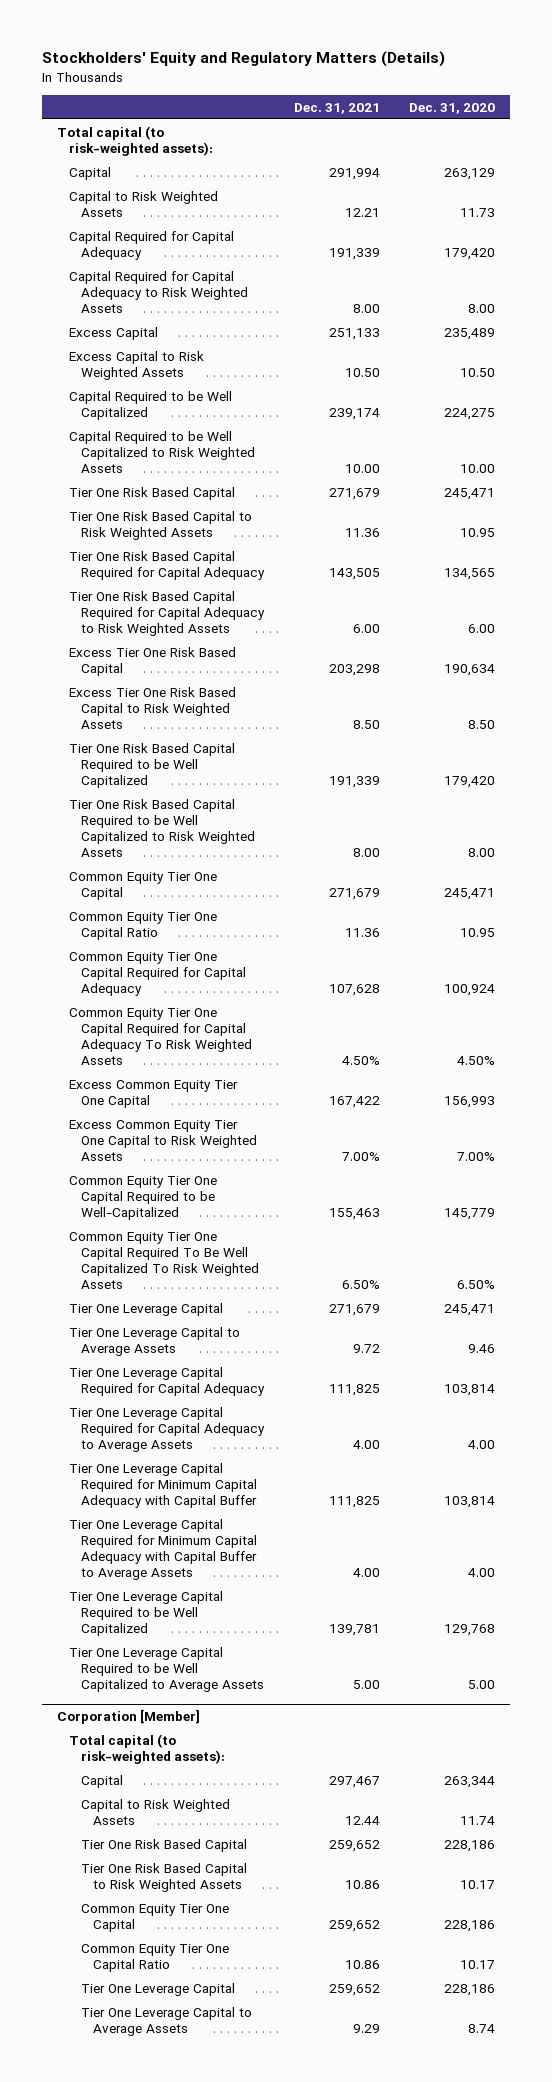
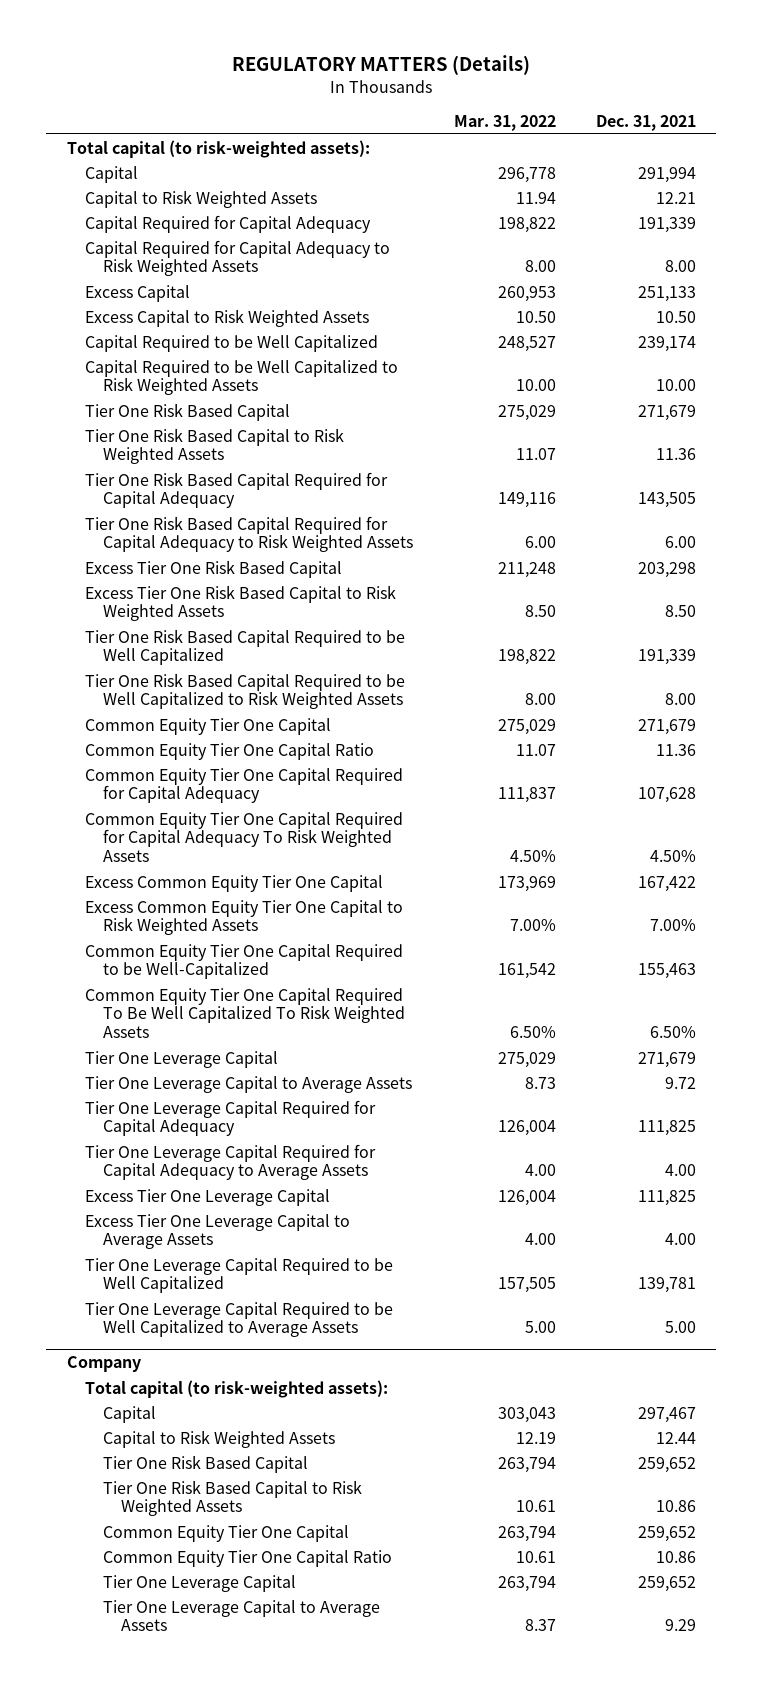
- Stockholders' Equity and Regulatory Matters (Details)
+ REGULATORY MATTERS (Details)
- | Dec. 31, 2021 | Dec. 31, 2020
+ | Mar. 31, 2022 | Dec. 31, 2021
- Tier One Leverage Capital Required for Minimum Capital Adequacy with Capital Buffer | 111,825 | 103,814
- Tier One Leverage Capital Required for Minimum Capital Adequacy with Capital Buffer to Average Assets | 4.00 | 4.00
+ Excess Tier One Leverage Capital | 126,004 | 111,825
+ Excess Tier One Leverage Capital to Average Assets | 4.00 | 4.00
- Corporation [Member]
+ Company

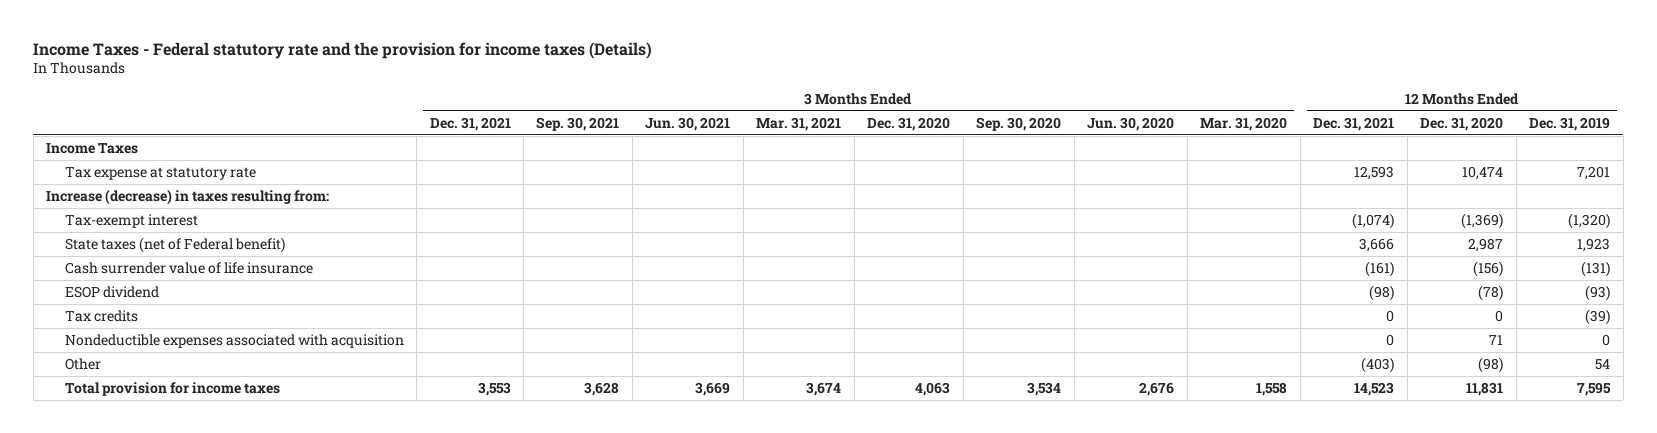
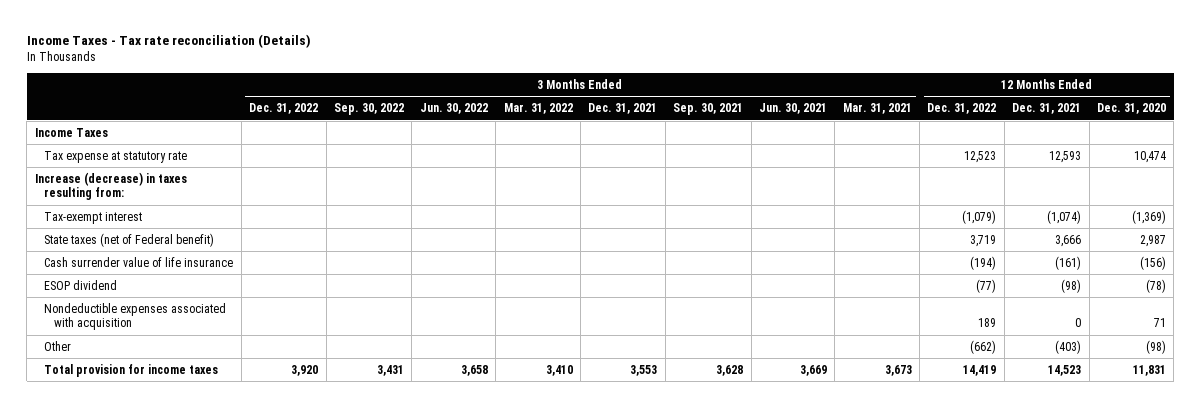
- Income Taxes - Federal statutory rate and the provision for income taxes (Details)
+ Income Taxes - Tax rate reconciliation (Details)
- | 3 Months Ended Dec. 31, 2021 | 3 Months Ended Sep. 30, 2021 | 3 Months Ended Jun. 30, 2021 | 3 Months Ended Mar. 31, 2021 | 3 Months Ended Dec. 31, 2020 | 3 Months Ended Sep. 30, 2020 | 3 Months Ended Jun. 30, 2020 | 3 Months Ended Mar. 31, 2020 | 12 Months Ended Dec. 31, 2021 | 12 Months Ended Dec. 31, 2020 | 12 Months Ended Dec. 31, 2019
+ | 3 Months Ended Dec. 31, 2022 | 3 Months Ended Sep. 30, 2022 | 3 Months Ended Jun. 30, 2022 | 3 Months Ended Mar. 31, 2022 | 3 Months Ended Dec. 31, 2021 | 3 Months Ended Sep. 30, 2021 | 3 Months Ended Jun. 30, 2021 | 3 Months Ended Mar. 31, 2021 | 12 Months Ended Dec. 31, 2022 | 12 Months Ended Dec. 31, 2021 | 12 Months Ended Dec. 31, 2020
- Tax credits | | | | | | | | | 0 | 0 | (39)
- Total provision for income taxes | 3,553 | 3,628 | 3,669 | 3,674 | 4,063 | 3,534 | 2,676 | 1,558 | 14,523 | 11,831 | 7,595
+ Total provision for income taxes | 3,920 | 3,431 | 3,658 | 3,410 | 3,553 | 3,628 | 3,669 | 3,673 | 14,419 | 14,523 | 11,831

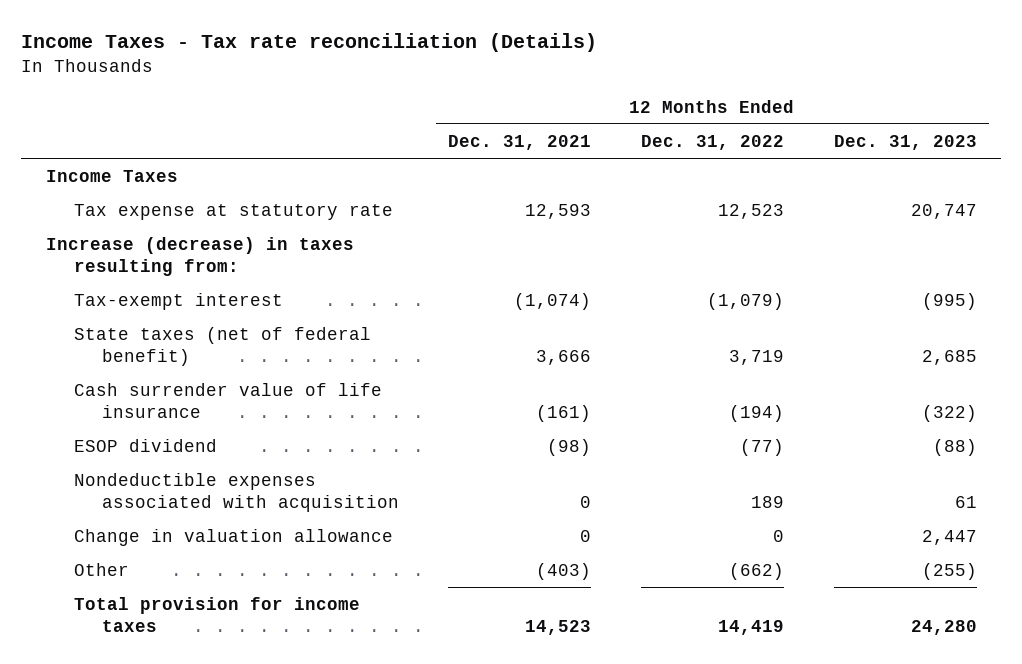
- | 3 Months Ended Dec. 31, 2022 | 3 Months Ended Sep. 30, 2022 | 3 Months Ended Jun. 30, 2022 | 3 Months Ended Mar. 31, 2022 | 3 Months Ended Dec. 31, 2021 | 3 Months Ended Sep. 30, 2021 | 3 Months Ended Jun. 30, 2021 | 3 Months Ended Mar. 31, 2021 | 12 Months Ended Dec. 31, 2022 | 12 Months Ended Dec. 31, 2021 | 12 Months Ended Dec. 31, 2020
+ | 12 Months Ended Dec. 31, 2021 | 12 Months Ended Dec. 31, 2022 | 12 Months Ended Dec. 31, 2023
- State taxes (net of Federal benefit) | | | | | | | | | 3,719 | 3,666 | 2,987
+ State taxes (net of federal benefit) | 3,666 | 3,719 | 2,685
+ Change in valuation allowance | 0 | 0 | 2,447

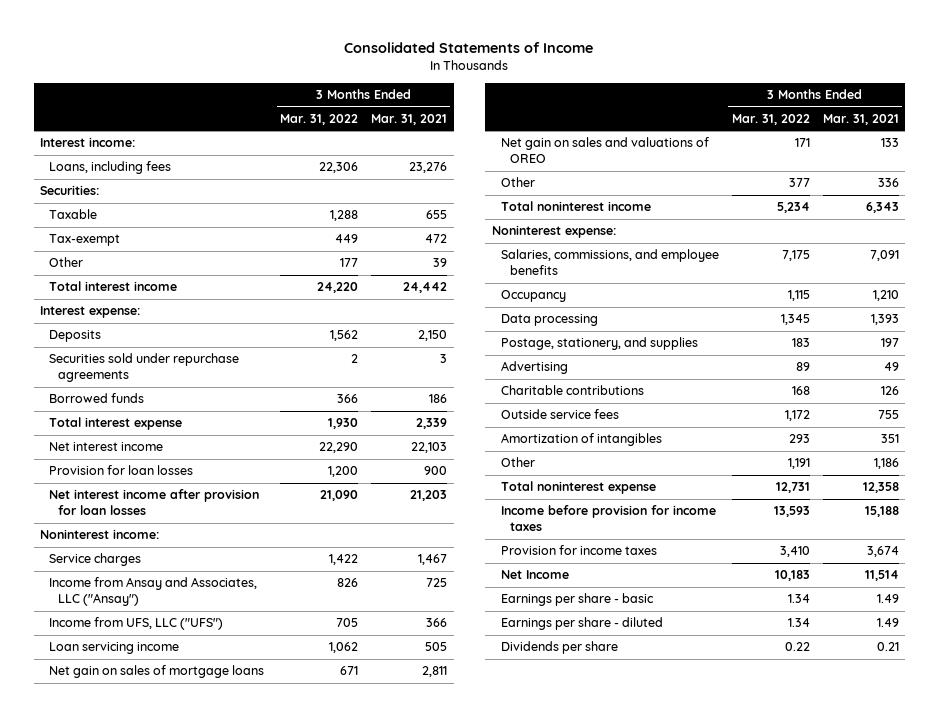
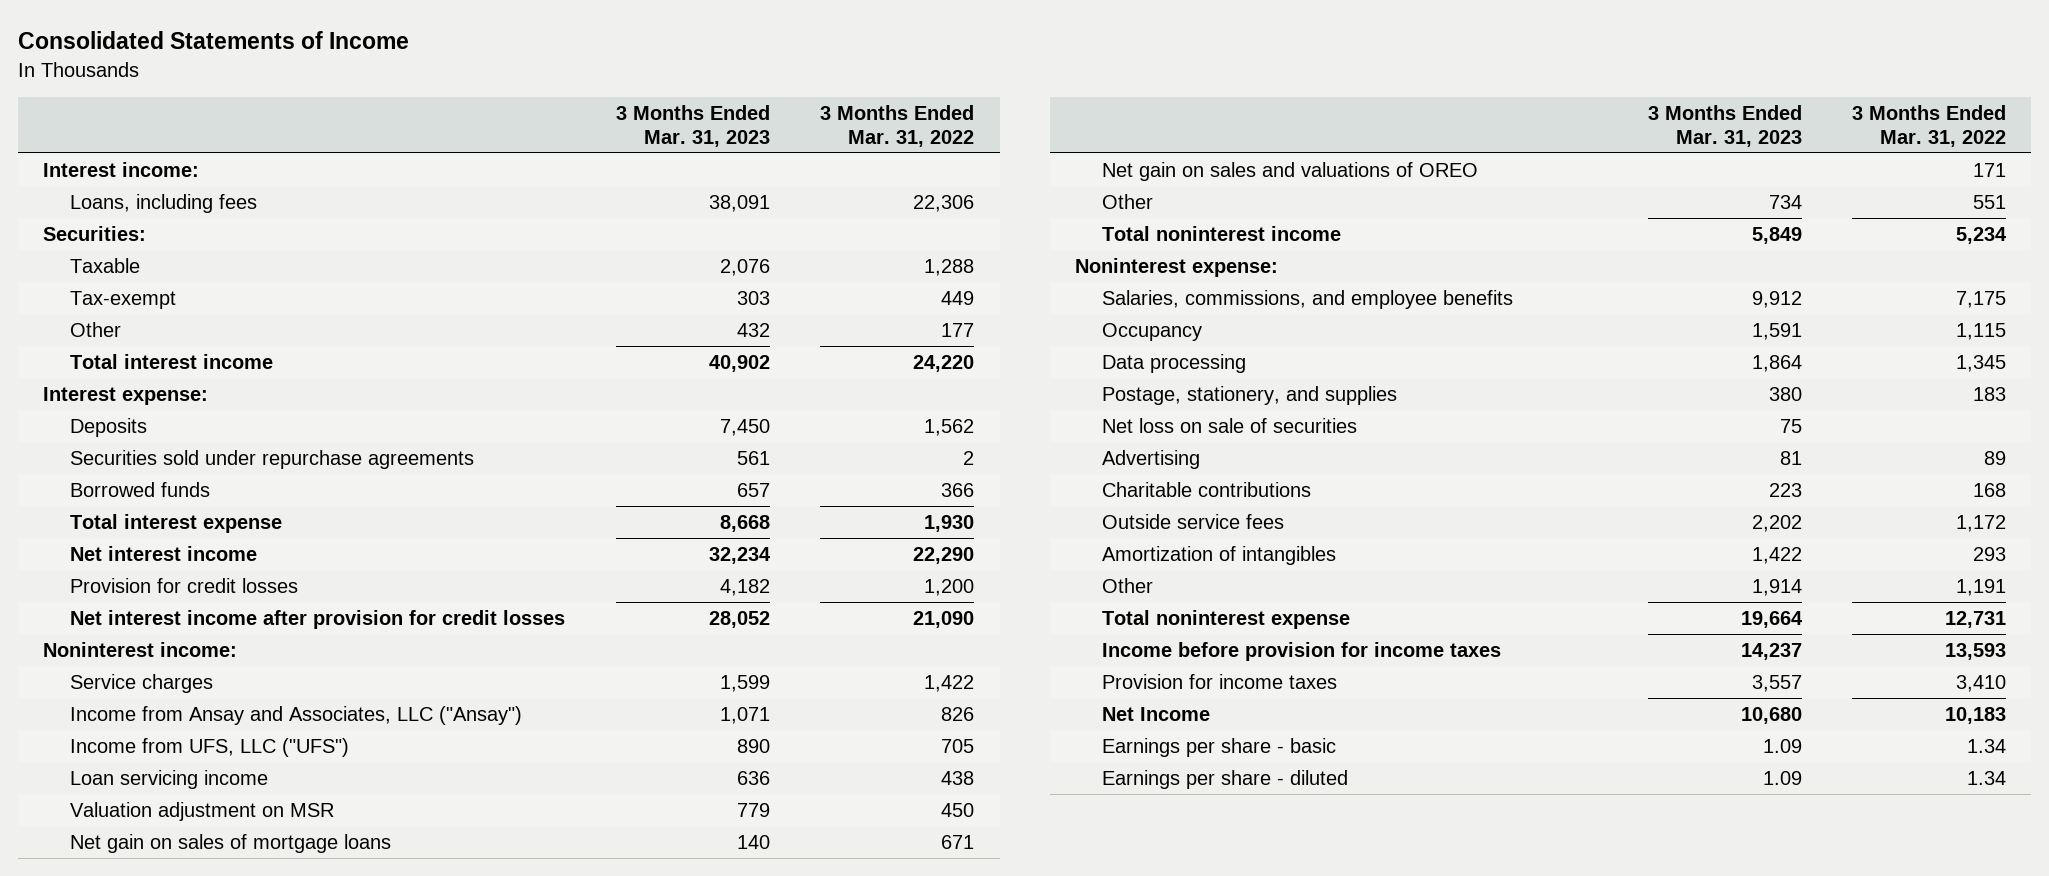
- | 3 Months Ended Mar. 31, 2022 | 3 Months Ended Mar. 31, 2021
+ | 3 Months Ended Mar. 31, 2023 | 3 Months Ended Mar. 31, 2022
- Provision for loan losses | 1,200 | 900
- Net interest income after provision for loan losses | 21,090 | 21,203
+ Provision for credit losses | 4,182 | 1,200
+ Net interest income after provision for credit losses | 28,052 | 21,090
- Loan servicing income | 1,062 | 505
+ Loan servicing income | 636 | 438
+ Valuation adjustment on MSR | 779 | 450
- Other | 377 | 336
+ Other | 734 | 551
+ Net loss on sale of securities | 75 |
- Dividends per share | 0.22 | 0.21

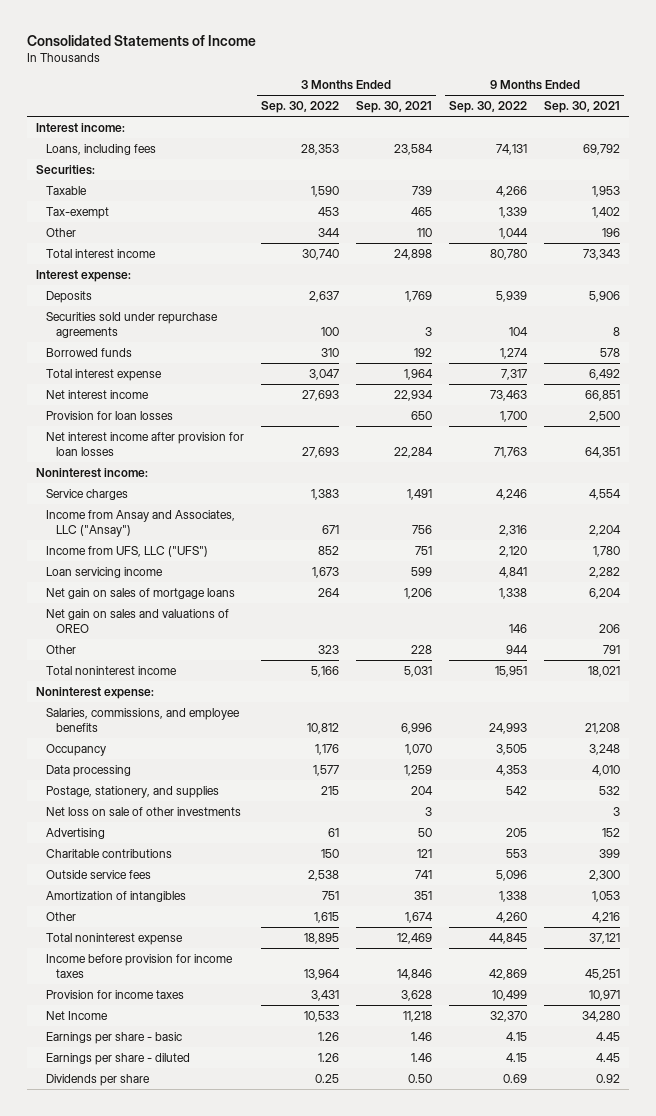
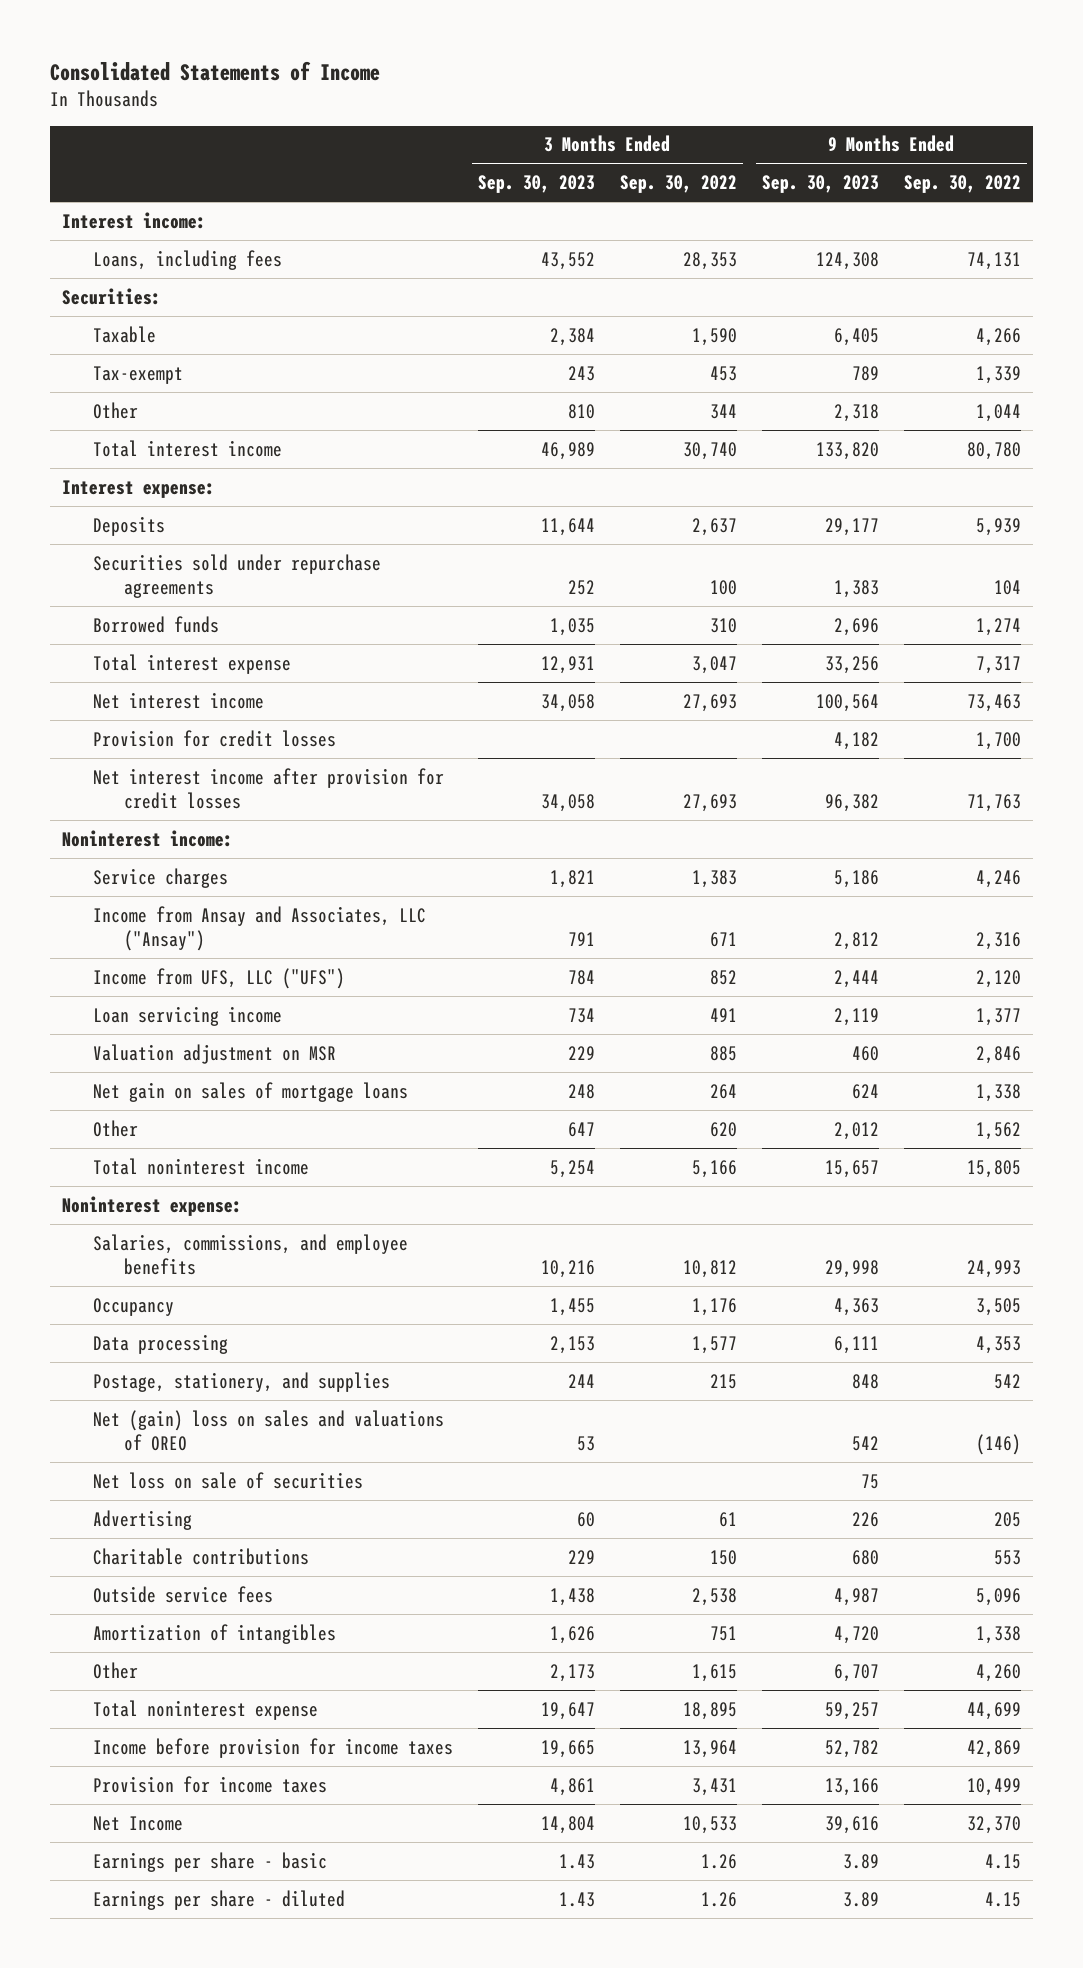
- | 3 Months Ended Sep. 30, 2022 | 3 Months Ended Sep. 30, 2021 | 9 Months Ended Sep. 30, 2022 | 9 Months Ended Sep. 30, 2021
+ | 3 Months Ended Sep. 30, 2023 | 3 Months Ended Sep. 30, 2022 | 9 Months Ended Sep. 30, 2023 | 9 Months Ended Sep. 30, 2022
- Provision for loan losses | | 650 | 1,700 | 2,500
- Net interest income after provision for loan losses | 27,693 | 22,284 | 71,763 | 64,351
+ Provision for credit losses | | | 4,182 | 1,700
+ Net interest income after provision for credit losses | 34,058 | 27,693 | 96,382 | 71,763
- Loan servicing income | 1,673 | 599 | 4,841 | 2,282
+ Loan servicing income | 734 | 491 | 2,119 | 1,377
+ Valuation adjustment on MSR | 229 | 885 | 460 | 2,846
- Net gain on sales and valuations of OREO | | | 146 | 206
- Other | 323 | 228 | 944 | 791
- Total noninterest income | 5,166 | 5,031 | 15,951 | 18,021
+ Other | 647 | 620 | 2,012 | 1,562
+ Total noninterest income | 5,254 | 5,166 | 15,657 | 15,805
- Net loss on sale of other investments | | 3 | | 3
+ Net (gain) loss on sales and valuations of OREO | 53 | | 542 | (146)
+ Net loss on sale of securities | | | 75 |
- Total noninterest expense | 18,895 | 12,469 | 44,845 | 37,121
+ Total noninterest expense | 19,647 | 18,895 | 59,257 | 44,699
- Dividends per share | 0.25 | 0.50 | 0.69 | 0.92

